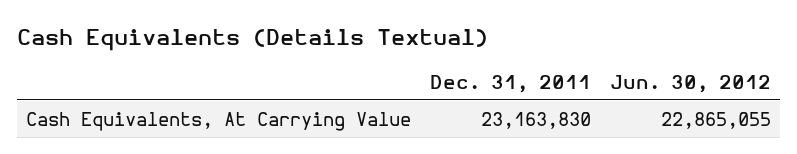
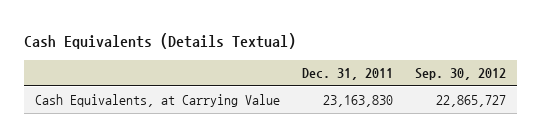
- | Dec. 31, 2011 | Jun. 30, 2012
+ | Dec. 31, 2011 | Sep. 30, 2012
- Cash Equivalents, At Carrying Value | 23,163,830 | 22,865,055
+ Cash Equivalents, at Carrying Value | 23,163,830 | 22,865,727

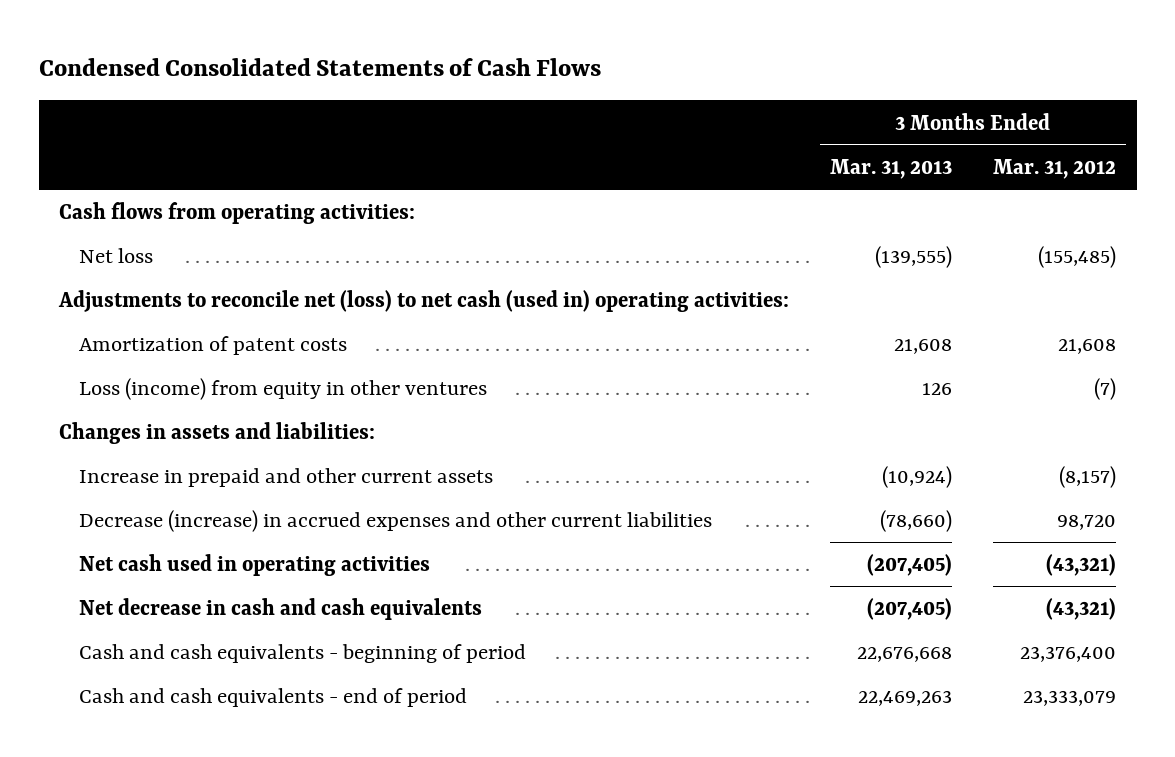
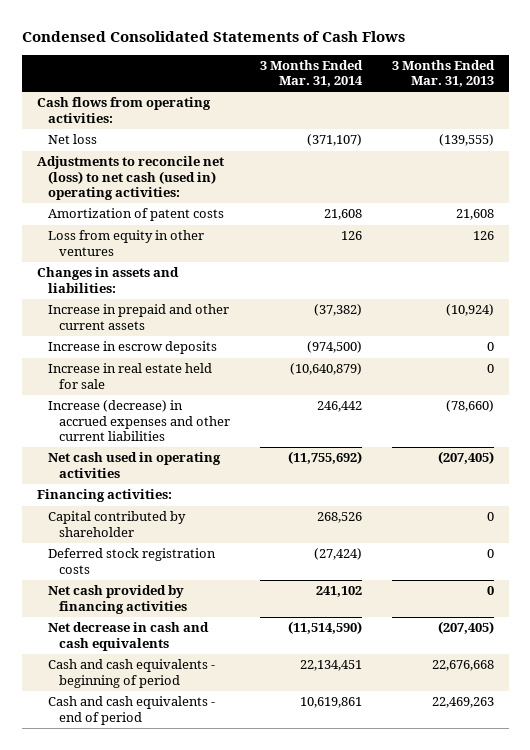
- | 3 Months Ended Mar. 31, 2013 | 3 Months Ended Mar. 31, 2012
+ | 3 Months Ended Mar. 31, 2014 | 3 Months Ended Mar. 31, 2013
- Loss (income) from equity in other ventures | 126 | (7)
+ Loss from equity in other ventures | 126 | 126
- Decrease (increase) in accrued expenses and other current liabilities | (78,660) | 98,720
+ Increase in escrow deposits | (974,500) | 0
+ Increase in real estate held for sale | (10,640,879) | 0
+ Increase (decrease) in accrued expenses and other current liabilities | 246,442 | (78,660)
+ Financing activities:
+ Capital contributed by shareholder | 268,526 | 0
+ Deferred stock registration costs | (27,424) | 0
+ Net cash provided by financing activities | 241,102 | 0

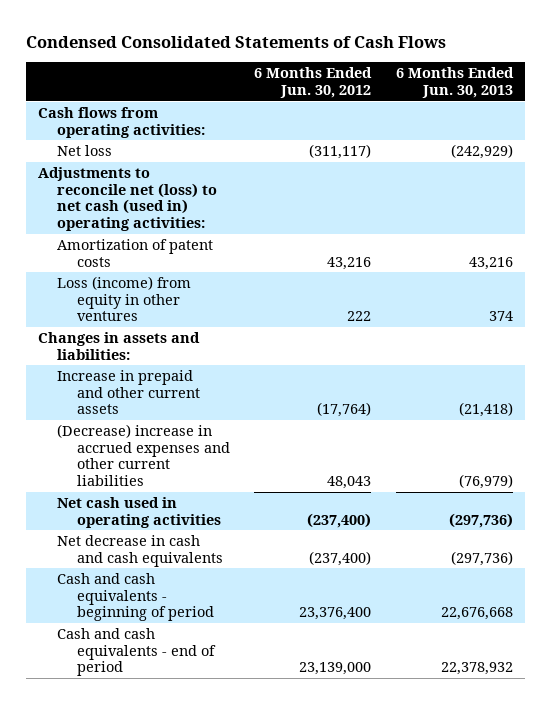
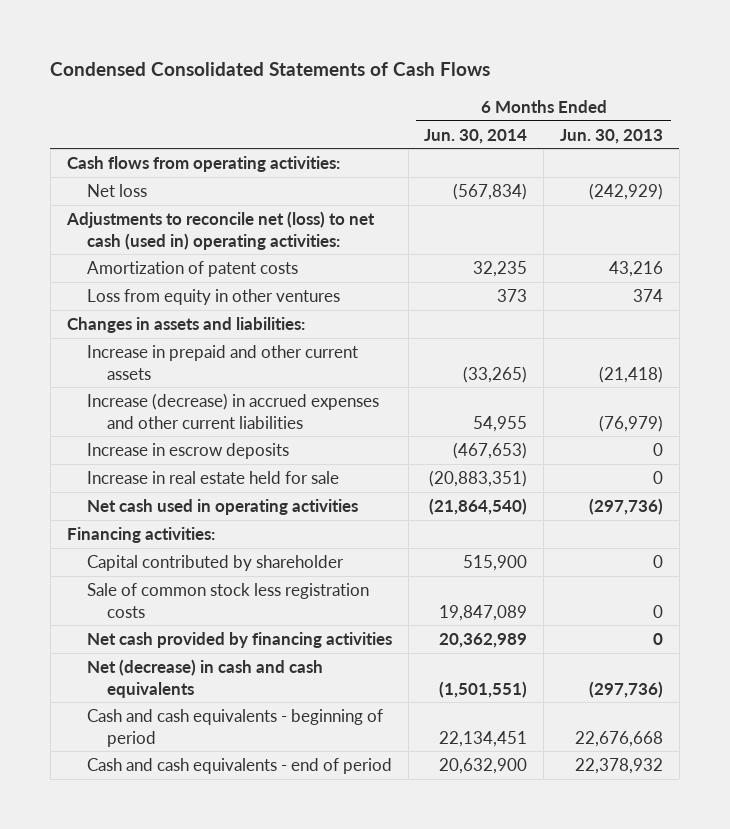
- | 6 Months Ended Jun. 30, 2012 | 6 Months Ended Jun. 30, 2013
+ | 6 Months Ended Jun. 30, 2014 | 6 Months Ended Jun. 30, 2013
- Loss (income) from equity in other ventures | 222 | 374
+ Loss from equity in other ventures | 373 | 374
- (Decrease) increase in accrued expenses and other current liabilities | 48,043 | (76,979)
+ Increase (decrease) in accrued expenses and other current liabilities | 54,955 | (76,979)
+ Increase in escrow deposits | (467,653) | 0
+ Increase in real estate held for sale | (20,883,351) | 0
- Net decrease in cash and cash equivalents | (237,400) | (297,736)
+ Financing activities:
+ Capital contributed by shareholder | 515,900 | 0
+ Sale of common stock less registration costs | 19,847,089 | 0
+ Net cash provided by financing activities | 20,362,989 | 0
+ Net (decrease) in cash and cash equivalents | (1,501,551) | (297,736)

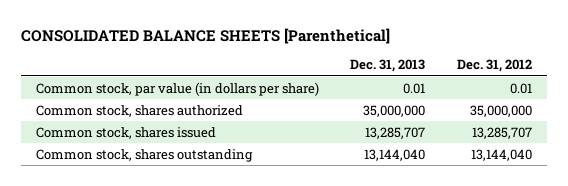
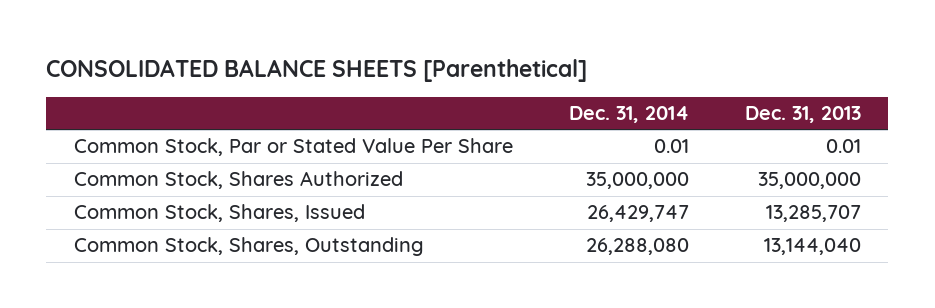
- | Dec. 31, 2013 | Dec. 31, 2012
+ | Dec. 31, 2014 | Dec. 31, 2013
- Common stock, par value (in dollars per share) | 0.01 | 0.01
- Common stock, shares authorized | 35,000,000 | 35,000,000
- Common stock, shares issued | 13,285,707 | 13,285,707
- Common stock, shares outstanding | 13,144,040 | 13,144,040
+ Common Stock, Par or Stated Value Per Share | 0.01 | 0.01
+ Common Stock, Shares Authorized | 35,000,000 | 35,000,000
+ Common Stock, Shares, Issued | 26,429,747 | 13,285,707
+ Common Stock, Shares, Outstanding | 26,288,080 | 13,144,040

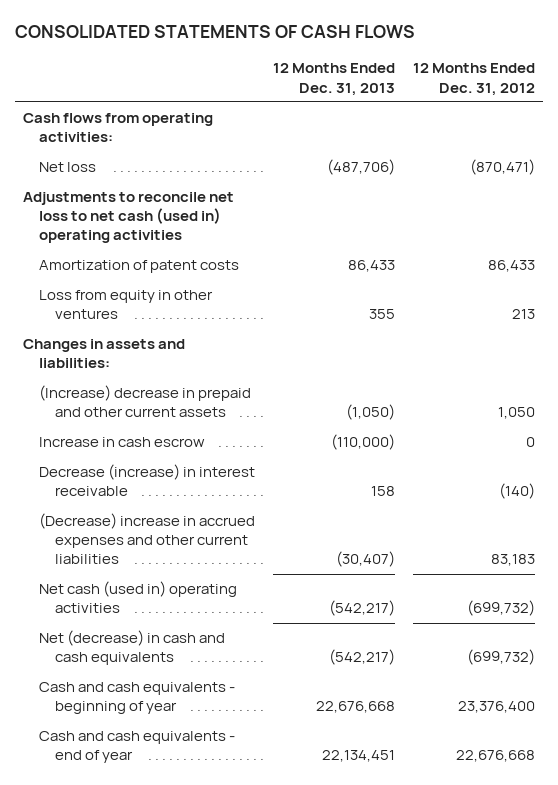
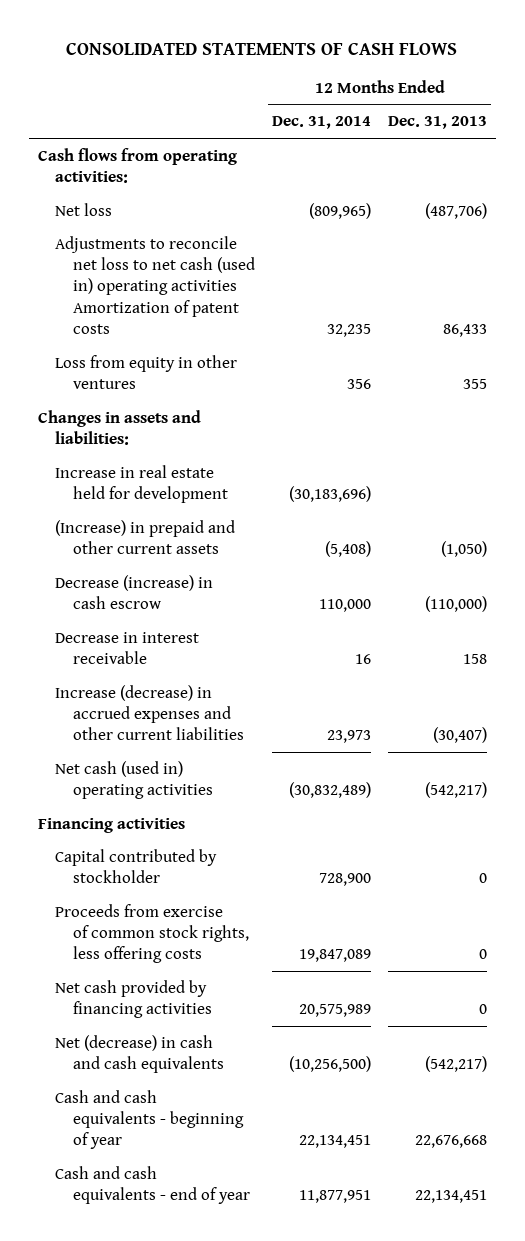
- | 12 Months Ended Dec. 31, 2013 | 12 Months Ended Dec. 31, 2012
+ | 12 Months Ended Dec. 31, 2014 | 12 Months Ended Dec. 31, 2013
- Adjustments to reconcile net loss to net cash (used in) operating activities
- Amortization of patent costs | 86,433 | 86,433
+ Adjustments to reconcile net loss to net cash (used in) operating activities Amortization of patent costs | 32,235 | 86,433
- (Increase) decrease in prepaid and other current assets | (1,050) | 1,050
- Increase in cash escrow | (110,000) | 0
- Decrease (increase) in interest receivable | 158 | (140)
- (Decrease) increase in accrued expenses and other current liabilities | (30,407) | 83,183
+ Increase in real estate held for development | (30,183,696) |
+ (Increase) in prepaid and other current assets | (5,408) | (1,050)
+ Decrease (increase) in cash escrow | 110,000 | (110,000)
+ Decrease in interest receivable | 16 | 158
+ Increase (decrease) in accrued expenses and other current liabilities | 23,973 | (30,407)
+ Financing activities
+ Capital contributed by stockholder | 728,900 | 0
+ Proceeds from exercise of common stock rights, less offering costs | 19,847,089 | 0
+ Net cash provided by financing activities | 20,575,989 | 0

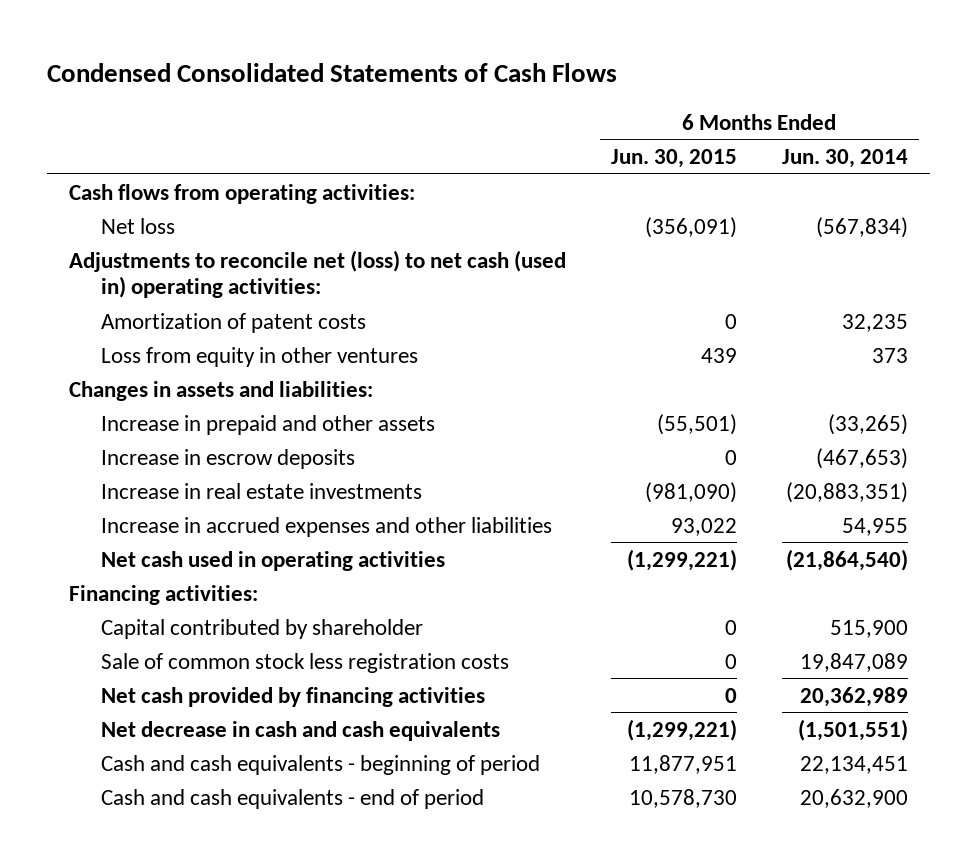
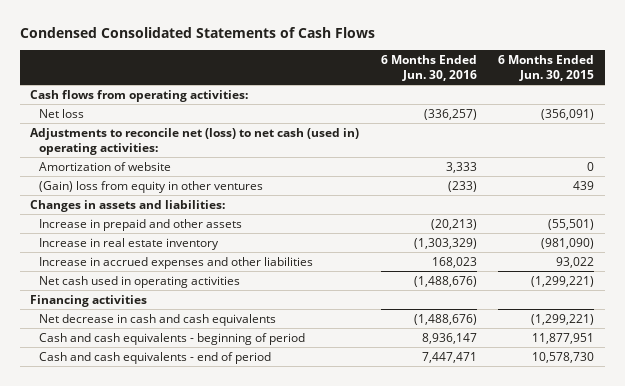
- | 6 Months Ended Jun. 30, 2015 | 6 Months Ended Jun. 30, 2014
+ | 6 Months Ended Jun. 30, 2016 | 6 Months Ended Jun. 30, 2015
- Amortization of patent costs | 0 | 32,235
- Loss from equity in other ventures | 439 | 373
+ Amortization of website | 3,333 | 0
+ (Gain) loss from equity in other ventures | (233) | 439
- Increase in escrow deposits | 0 | (467,653)
- Increase in real estate investments | (981,090) | (20,883,351)
+ Increase in real estate inventory | (1,303,329) | (981,090)
- Financing activities:
- Capital contributed by shareholder | 0 | 515,900
- Sale of common stock less registration costs | 0 | 19,847,089
- Net cash provided by financing activities | 0 | 20,362,989
+ Financing activities

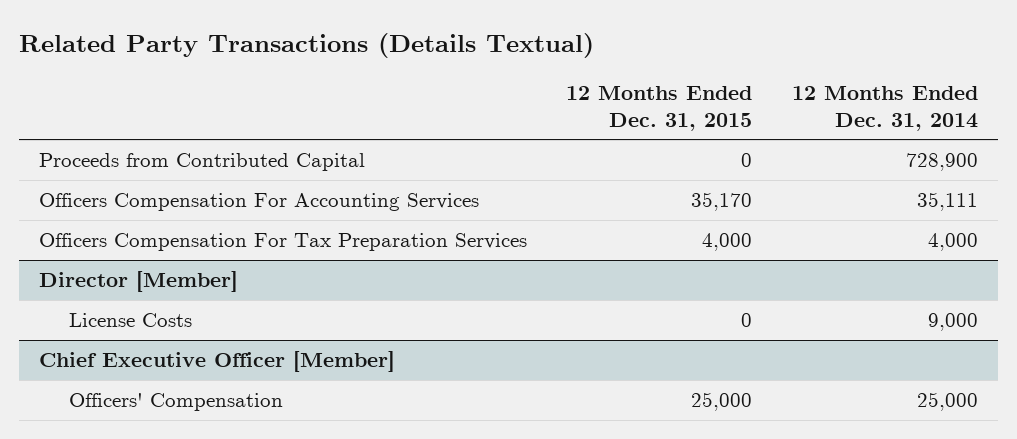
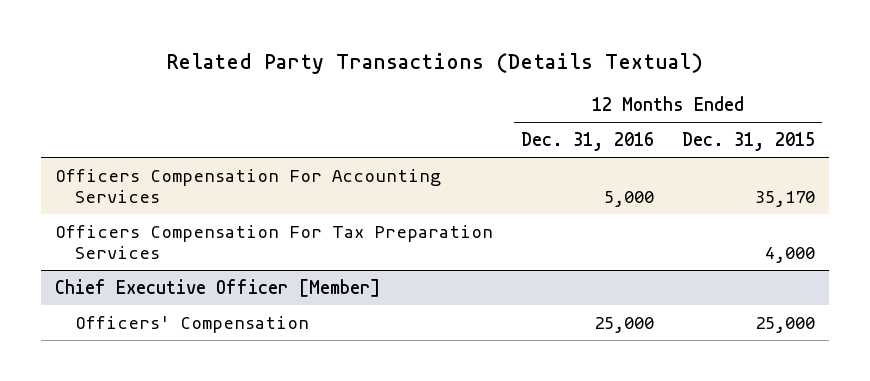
- | 12 Months Ended Dec. 31, 2015 | 12 Months Ended Dec. 31, 2014
+ | 12 Months Ended Dec. 31, 2016 | 12 Months Ended Dec. 31, 2015
- Proceeds from Contributed Capital | 0 | 728,900
- Director [Member]
- License Costs | 0 | 9,000

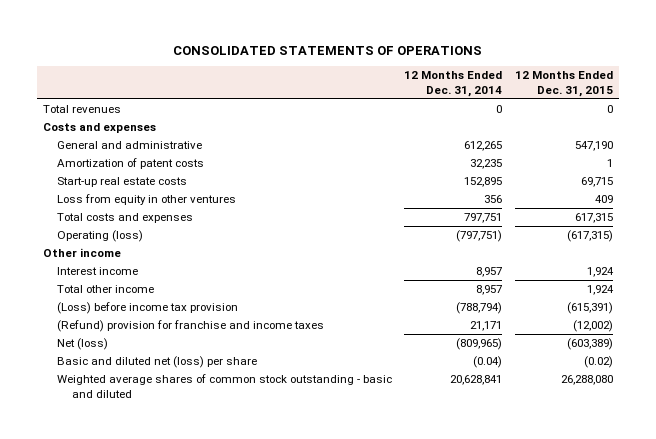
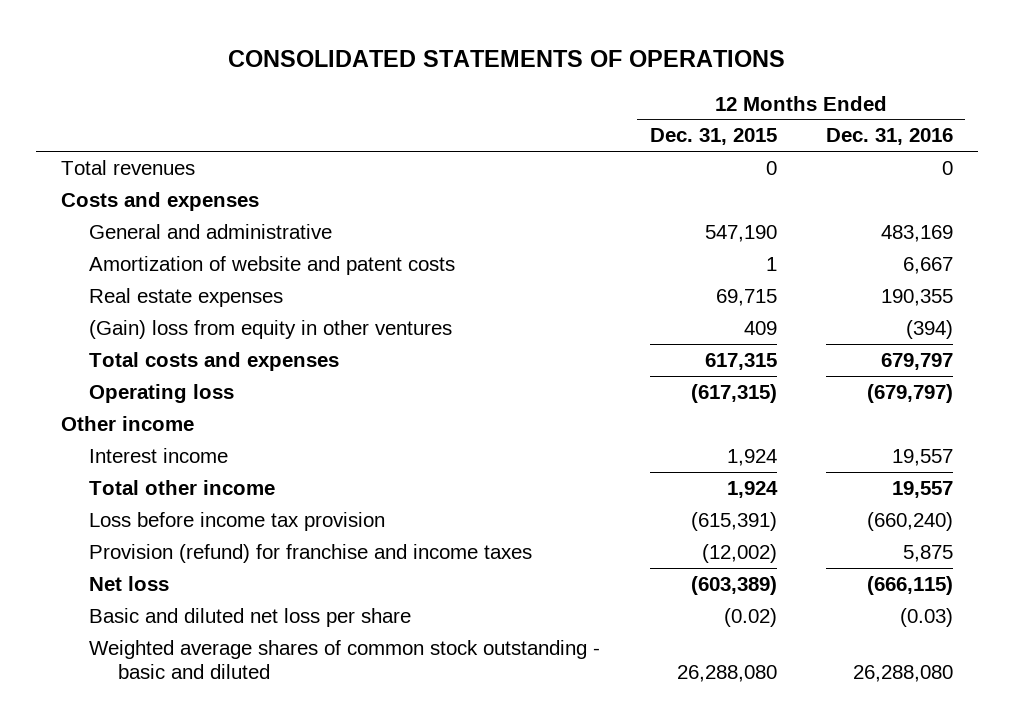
- | 12 Months Ended Dec. 31, 2014 | 12 Months Ended Dec. 31, 2015
+ | 12 Months Ended Dec. 31, 2015 | 12 Months Ended Dec. 31, 2016
- Amortization of patent costs | 32,235 | 1
- Start-up real estate costs | 152,895 | 69,715
- Loss from equity in other ventures | 356 | 409
+ Amortization of website and patent costs | 1 | 6,667
+ Real estate expenses | 69,715 | 190,355
+ (Gain) loss from equity in other ventures | 409 | (394)
- Operating (loss) | (797,751) | (617,315)
+ Operating loss | (617,315) | (679,797)
- (Loss) before income tax provision | (788,794) | (615,391)
- (Refund) provision for franchise and income taxes | 21,171 | (12,002)
- Net (loss) | (809,965) | (603,389)
- Basic and diluted net (loss) per share | (0.04) | (0.02)
+ Loss before income tax provision | (615,391) | (660,240)
+ Provision (refund) for franchise and income taxes | (12,002) | 5,875
+ Net loss | (603,389) | (666,115)
+ Basic and diluted net loss per share | (0.02) | (0.03)

